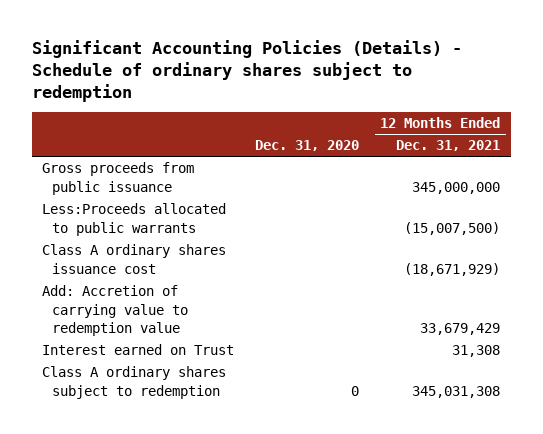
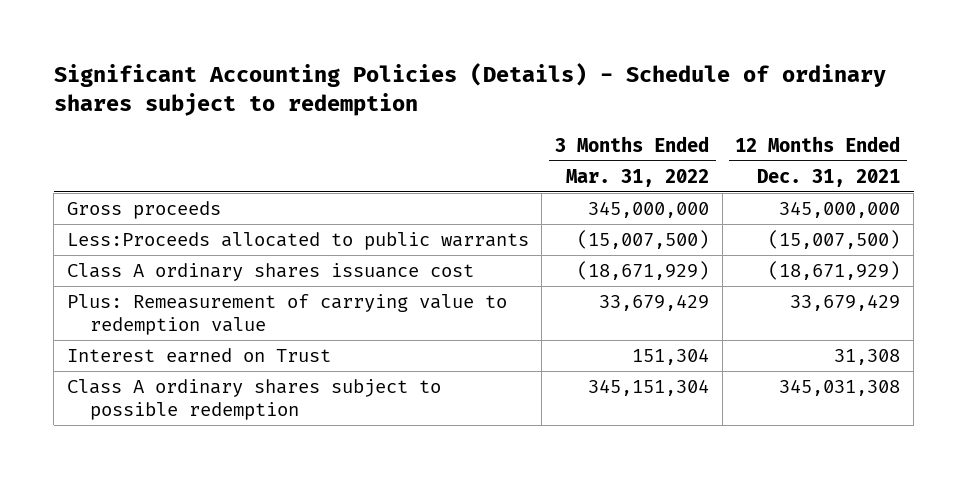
- | Dec. 31, 2020 | 12 Months Ended Dec. 31, 2021
+ | 3 Months Ended Mar. 31, 2022 | 12 Months Ended Dec. 31, 2021
- Gross proceeds from public issuance | | 345,000,000
+ Gross proceeds | 345,000,000 | 345,000,000
- Add: Accretion of carrying value to redemption value | | 33,679,429
+ Plus: Remeasurement of carrying value to redemption value | 33,679,429 | 33,679,429
- Class A ordinary shares subject to redemption | 0 | 345,031,308
+ Class A ordinary shares subject to possible redemption | 345,151,304 | 345,031,308

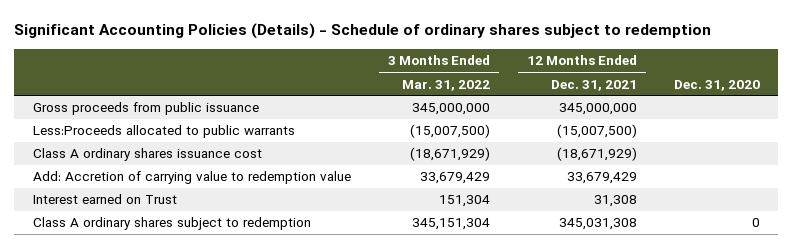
- | 3 Months Ended Mar. 31, 2022 | 12 Months Ended Dec. 31, 2021
+ | 3 Months Ended Mar. 31, 2022 | 12 Months Ended Dec. 31, 2021 | Dec. 31, 2020
- Gross proceeds | 345,000,000 | 345,000,000
+ Gross proceeds from public issuance | 345,000,000 | 345,000,000 |
- Plus: Remeasurement of carrying value to redemption value | 33,679,429 | 33,679,429
+ Add: Accretion of carrying value to redemption value | 33,679,429 | 33,679,429 |
- Class A ordinary shares subject to possible redemption | 345,151,304 | 345,031,308
+ Class A ordinary shares subject to redemption | 345,151,304 | 345,031,308 | 0

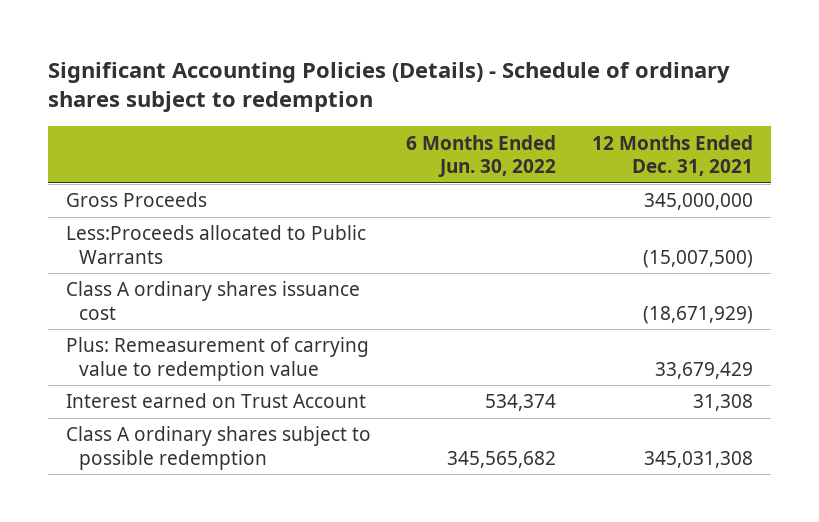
- | 3 Months Ended Mar. 31, 2022 | 12 Months Ended Dec. 31, 2021 | Dec. 31, 2020
+ | 6 Months Ended Jun. 30, 2022 | 12 Months Ended Dec. 31, 2021
- Gross proceeds from public issuance | 345,000,000 | 345,000,000 |
- Less:Proceeds allocated to public warrants | (15,007,500) | (15,007,500) |
+ Gross Proceeds | | 345,000,000
+ Less:Proceeds allocated to Public Warrants | | (15,007,500)
- Add: Accretion of carrying value to redemption value | 33,679,429 | 33,679,429 |
- Interest earned on Trust | 151,304 | 31,308 |
- Class A ordinary shares subject to redemption | 345,151,304 | 345,031,308 | 0
+ Plus: Remeasurement of carrying value to redemption value | | 33,679,429
+ Interest earned on Trust Account | 534,374 | 31,308
+ Class A ordinary shares subject to possible redemption | 345,565,682 | 345,031,308

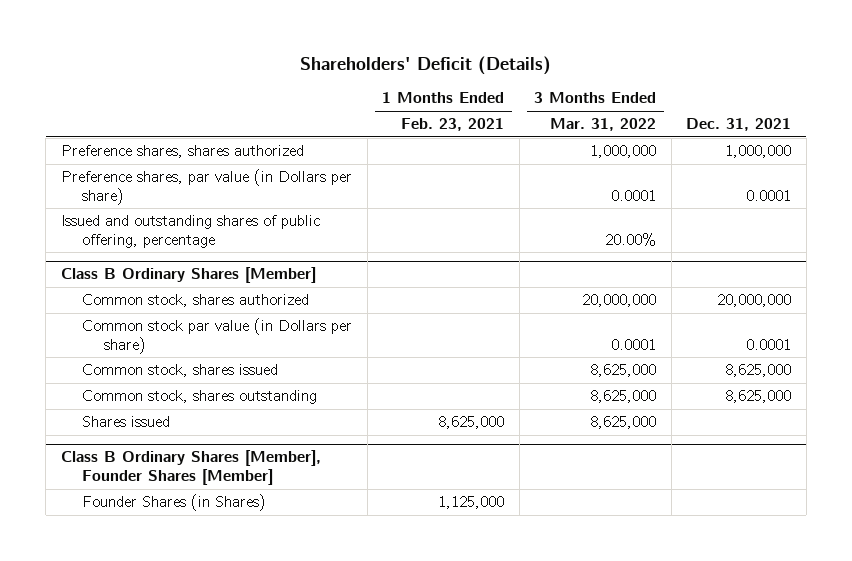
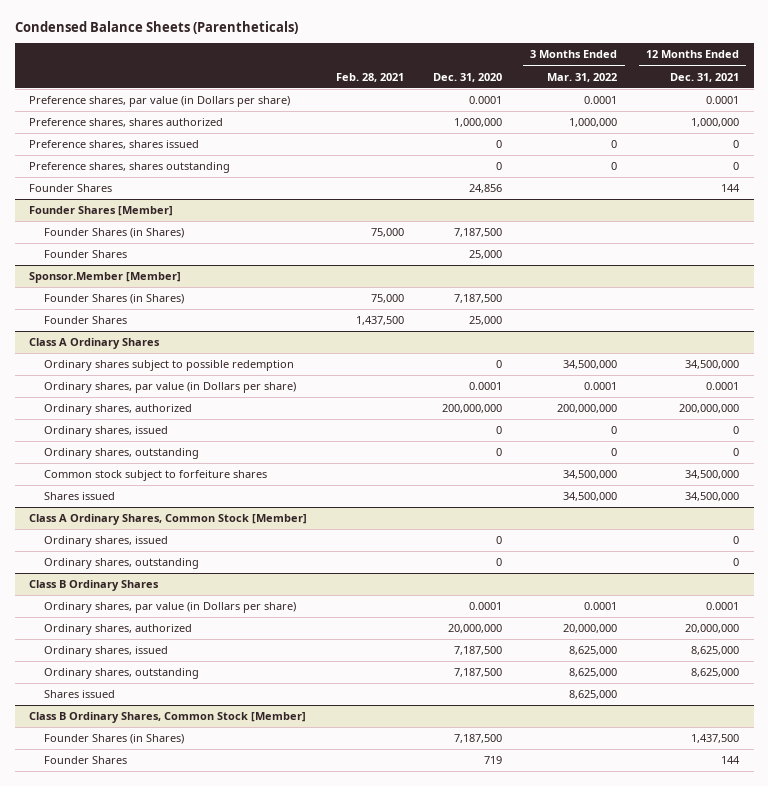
- Shareholders' Deficit (Details)
+ Condensed Balance Sheets (Parentheticals)
- | 1 Months Ended Feb. 23, 2021 | 3 Months Ended Mar. 31, 2022 | Dec. 31, 2021
+ | Feb. 28, 2021 | Dec. 31, 2020 | 3 Months Ended Mar. 31, 2022 | 12 Months Ended Dec. 31, 2021
- Issued and outstanding shares of public offering, percentage | | 20.00% |
- Class B Ordinary Shares [Member]
- Common stock, shares authorized | | 20,000,000 | 20,000,000
- Common stock par value (in Dollars per share) | | 0.0001 | 0.0001
- Common stock, shares issued | | 8,625,000 | 8,625,000
- Common stock, shares outstanding | | 8,625,000 | 8,625,000
moved down: Preference shares, shares authorized | | 1,000,000 | 1,000,000 | 1,000,000
+ Preference shares, shares issued | | 0 | 0 | 0
+ Preference shares, shares outstanding | | 0 | 0 | 0
+ Founder Shares | | 24,856 | | 144
+ Founder Shares [Member]
+ Founder Shares (in Shares) | 75,000 | 7,187,500 | |
+ Founder Shares | | 25,000 | |
+ Sponsor.Member [Member]
+ Founder Shares (in Shares) | 75,000 | 7,187,500 | |
+ Founder Shares | 1,437,500 | 25,000 | |
+ Class A Ordinary Shares
+ Ordinary shares subject to possible redemption | | 0 | 34,500,000 | 34,500,000
+ Ordinary shares, par value (in Dollars per share) | | 0.0001 | 0.0001 | 0.0001
+ Ordinary shares, authorized | | 200,000,000 | 200,000,000 | 200,000,000
+ Ordinary shares, issued | | 0 | 0 | 0
+ Ordinary shares, outstanding | | 0 | 0 | 0
+ Common stock subject to forfeiture shares | | | 34,500,000 | 34,500,000
+ Shares issued | | | 34,500,000 | 34,500,000
+ Class A Ordinary Shares, Common Stock [Member]
+ Ordinary shares, issued | | 0 | | 0
+ Ordinary shares, outstanding | | 0 | | 0
+ Class B Ordinary Shares
+ Ordinary shares, par value (in Dollars per share) | | 0.0001 | 0.0001 | 0.0001
+ Ordinary shares, authorized | | 20,000,000 | 20,000,000 | 20,000,000
+ Ordinary shares, issued | | 7,187,500 | 8,625,000 | 8,625,000
+ Ordinary shares, outstanding | | 7,187,500 | 8,625,000 | 8,625,000
- Class B Ordinary Shares [Member], Founder Shares [Member]
+ Class B Ordinary Shares, Common Stock [Member]
+ Founder Shares | | 719 | | 144

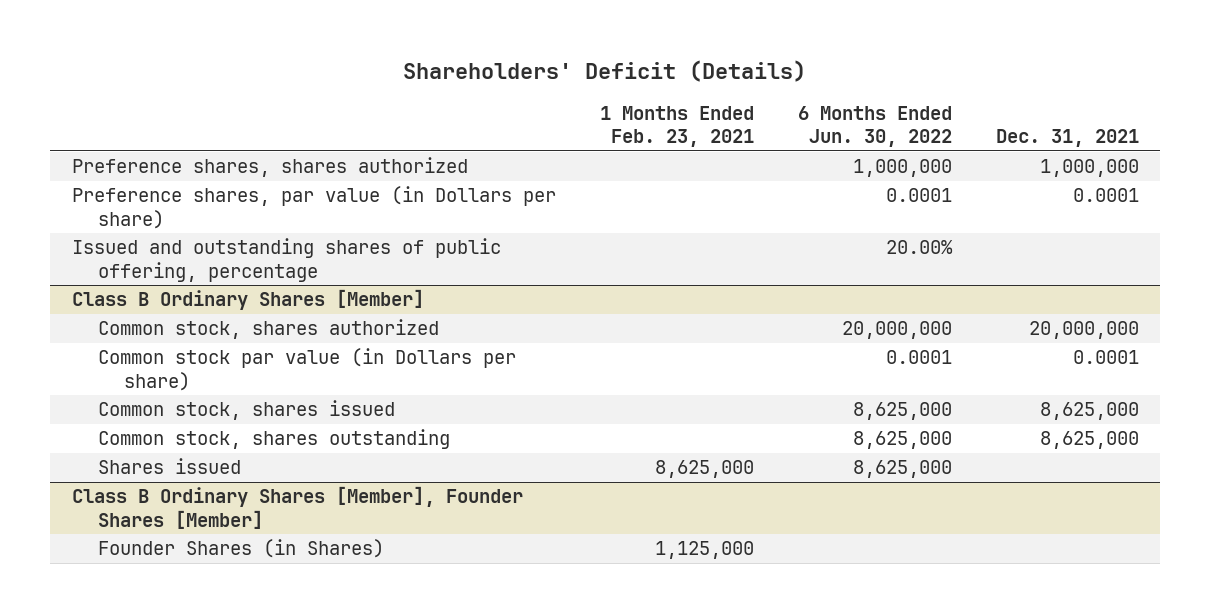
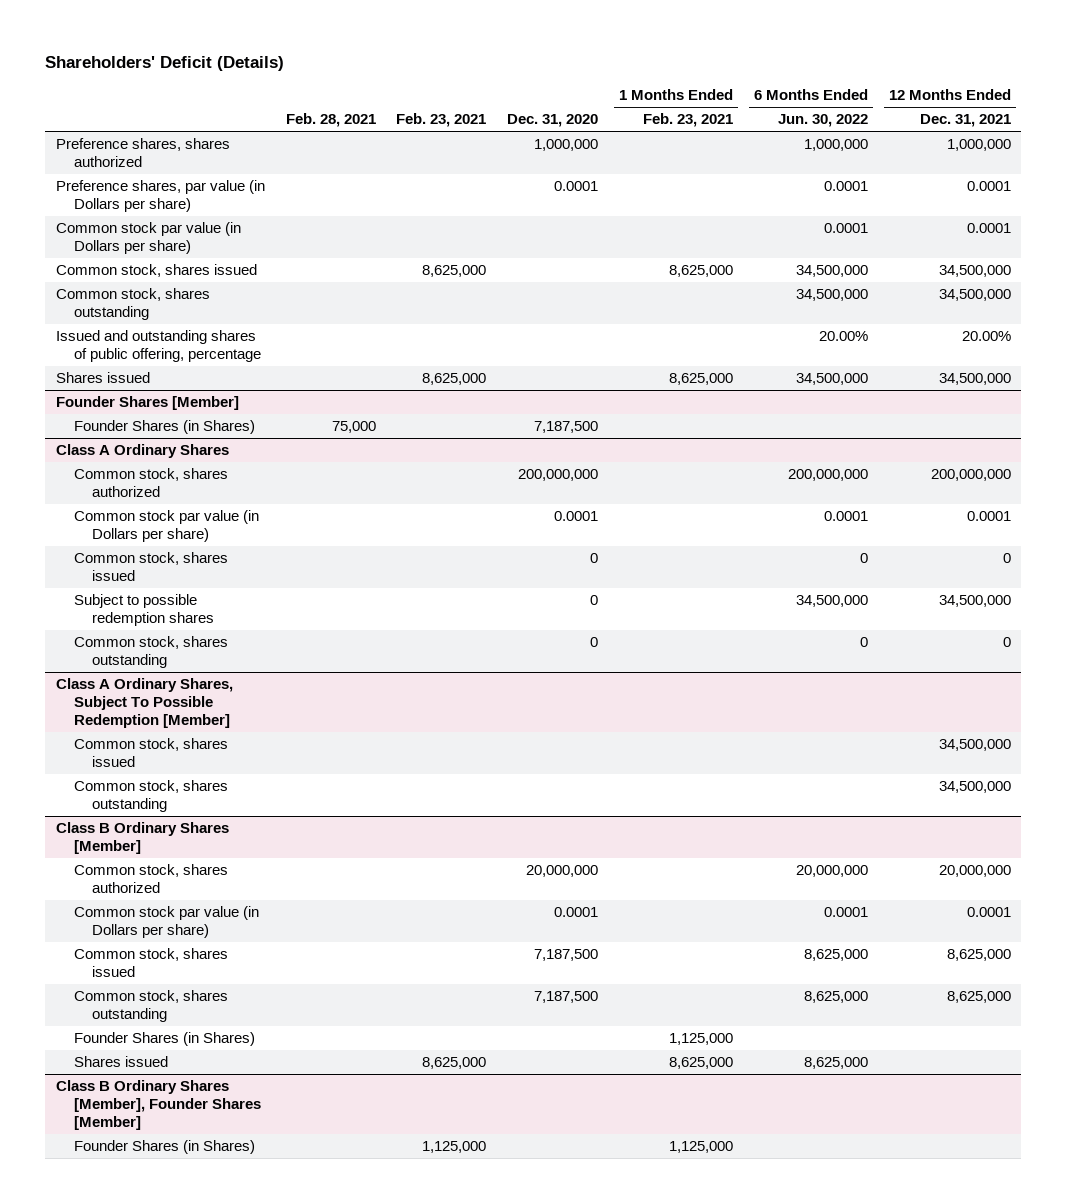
- | 1 Months Ended Feb. 23, 2021 | 6 Months Ended Jun. 30, 2022 | Dec. 31, 2021
+ | Feb. 28, 2021 | Feb. 23, 2021 | Dec. 31, 2020 | 1 Months Ended Feb. 23, 2021 | 6 Months Ended Jun. 30, 2022 | 12 Months Ended Dec. 31, 2021
+ Common stock par value (in Dollars per share) | | | | | 0.0001 | 0.0001
+ Common stock, shares issued | | 8,625,000 | | 8,625,000 | 34,500,000 | 34,500,000
+ Common stock, shares outstanding | | | | | 34,500,000 | 34,500,000
+ Shares issued | | 8,625,000 | | 8,625,000 | 34,500,000 | 34,500,000
+ Founder Shares [Member]
+ Founder Shares (in Shares) | 75,000 | | 7,187,500 | | |
+ Class A Ordinary Shares
+ Common stock, shares authorized | | | 200,000,000 | | 200,000,000 | 200,000,000
+ Common stock par value (in Dollars per share) | | | 0.0001 | | 0.0001 | 0.0001
+ Common stock, shares issued | | | 0 | | 0 | 0
+ Subject to possible redemption shares | | | 0 | | 34,500,000 | 34,500,000
+ Common stock, shares outstanding | | | 0 | | 0 | 0
+ Class A Ordinary Shares, Subject To Possible Redemption [Member]
+ Common stock, shares issued | | | | | | 34,500,000
+ Common stock, shares outstanding | | | | | | 34,500,000
@ Class B Ordinary Shares [Member]
+ Founder Shares (in Shares) | | | | 1,125,000 | |

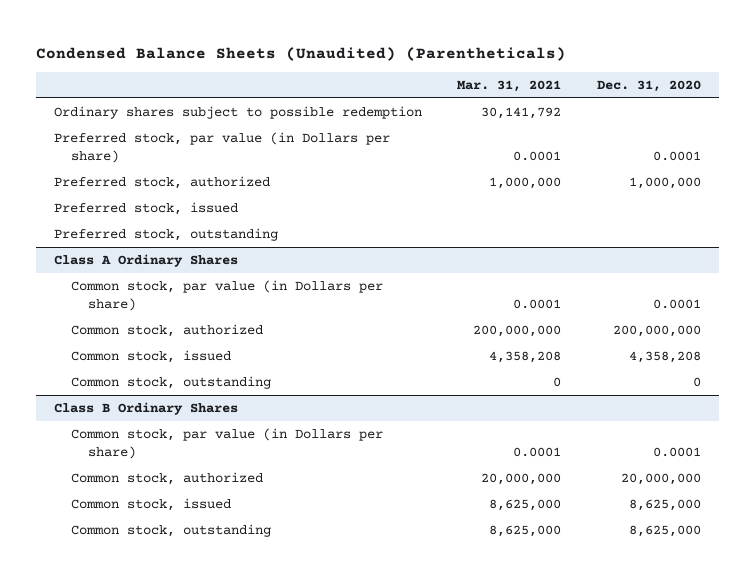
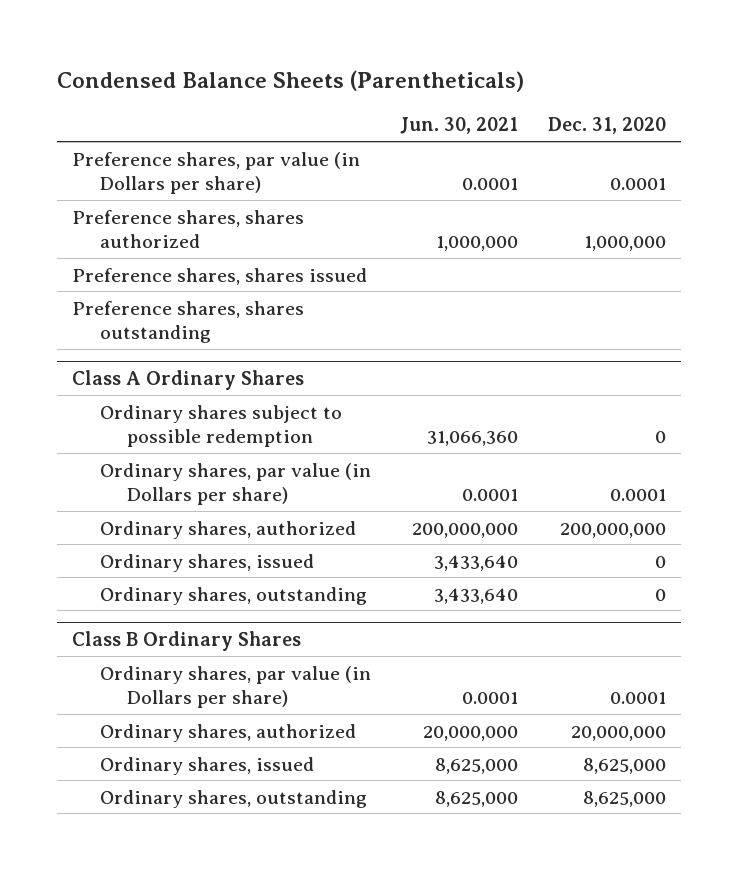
- Condensed Balance Sheets (Unaudited) (Parentheticals)
+ Condensed Balance Sheets (Parentheticals)
- | Mar. 31, 2021 | Dec. 31, 2020
+ | Jun. 30, 2021 | Dec. 31, 2020
- Ordinary shares subject to possible redemption | 30,141,792 |
- Preferred stock, par value (in Dollars per share) | 0.0001 | 0.0001
- Preferred stock, authorized | 1,000,000 | 1,000,000
- Preferred stock, issued
- Preferred stock, outstanding
+ Preference shares, par value (in Dollars per share) | 0.0001 | 0.0001
+ Preference shares, shares authorized | 1,000,000 | 1,000,000
+ Preference shares, shares issued
+ Preference shares, shares outstanding
@ Class A Ordinary Shares
- Common stock, par value (in Dollars per share) | 0.0001 | 0.0001
- Common stock, authorized | 200,000,000 | 200,000,000
- Common stock, issued | 4,358,208 | 4,358,208
- Common stock, outstanding | 0 | 0
+ Ordinary shares subject to possible redemption | 31,066,360 | 0
+ Ordinary shares, par value (in Dollars per share) | 0.0001 | 0.0001
+ Ordinary shares, authorized | 200,000,000 | 200,000,000
+ Ordinary shares, issued | 3,433,640 | 0
+ Ordinary shares, outstanding | 3,433,640 | 0
@ Class B Ordinary Shares
- Common stock, par value (in Dollars per share) | 0.0001 | 0.0001
- Common stock, authorized | 20,000,000 | 20,000,000
- Common stock, issued | 8,625,000 | 8,625,000
- Common stock, outstanding | 8,625,000 | 8,625,000
+ Ordinary shares, par value (in Dollars per share) | 0.0001 | 0.0001
+ Ordinary shares, authorized | 20,000,000 | 20,000,000
+ Ordinary shares, issued | 8,625,000 | 8,625,000
+ Ordinary shares, outstanding | 8,625,000 | 8,625,000

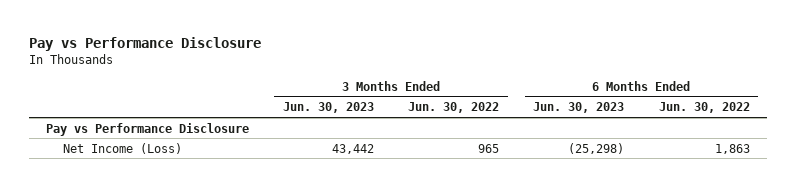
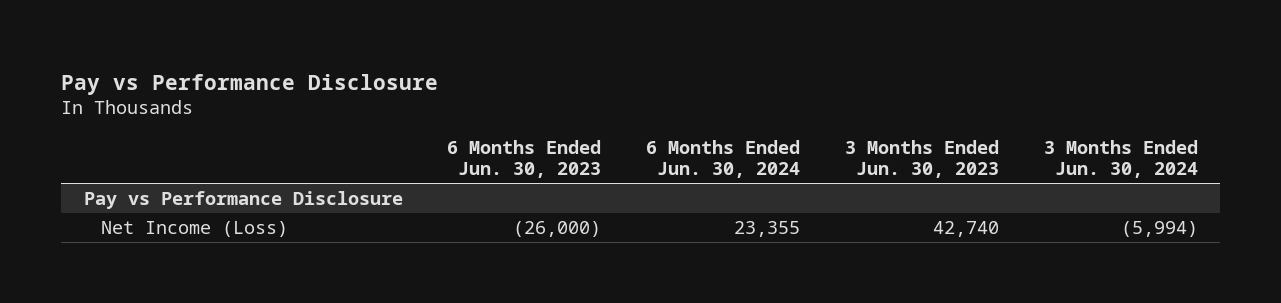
- | 3 Months Ended Jun. 30, 2023 | 3 Months Ended Jun. 30, 2022 | 6 Months Ended Jun. 30, 2023 | 6 Months Ended Jun. 30, 2022
+ | 6 Months Ended Jun. 30, 2023 | 6 Months Ended Jun. 30, 2024 | 3 Months Ended Jun. 30, 2023 | 3 Months Ended Jun. 30, 2024
- Net Income (Loss) | 43,442 | 965 | (25,298) | 1,863
+ Net Income (Loss) | (26,000) | 23,355 | 42,740 | (5,994)

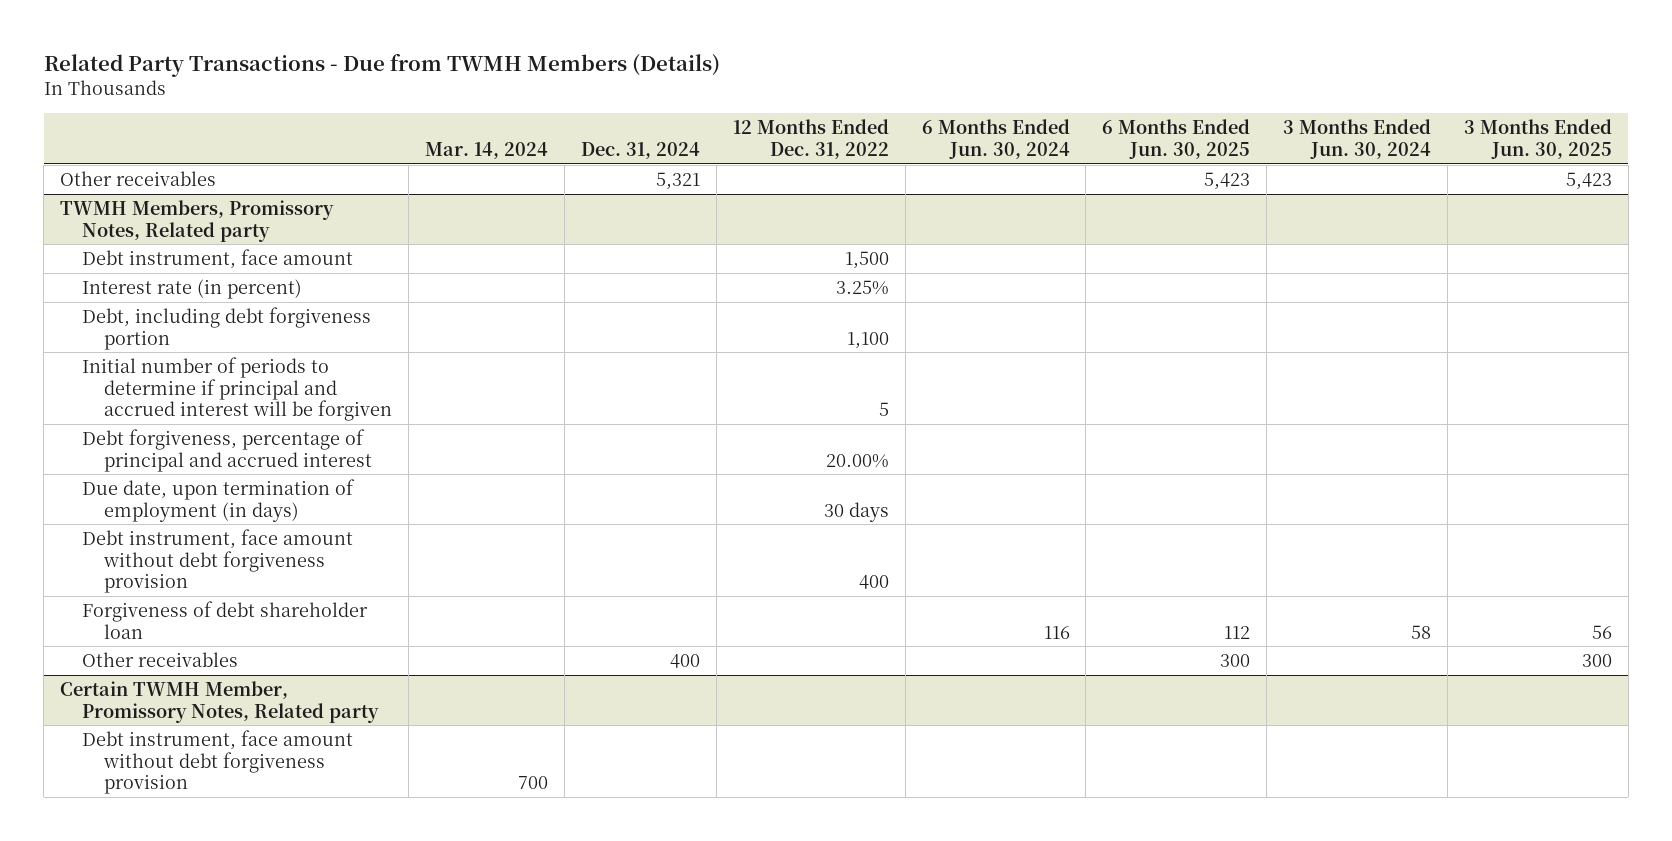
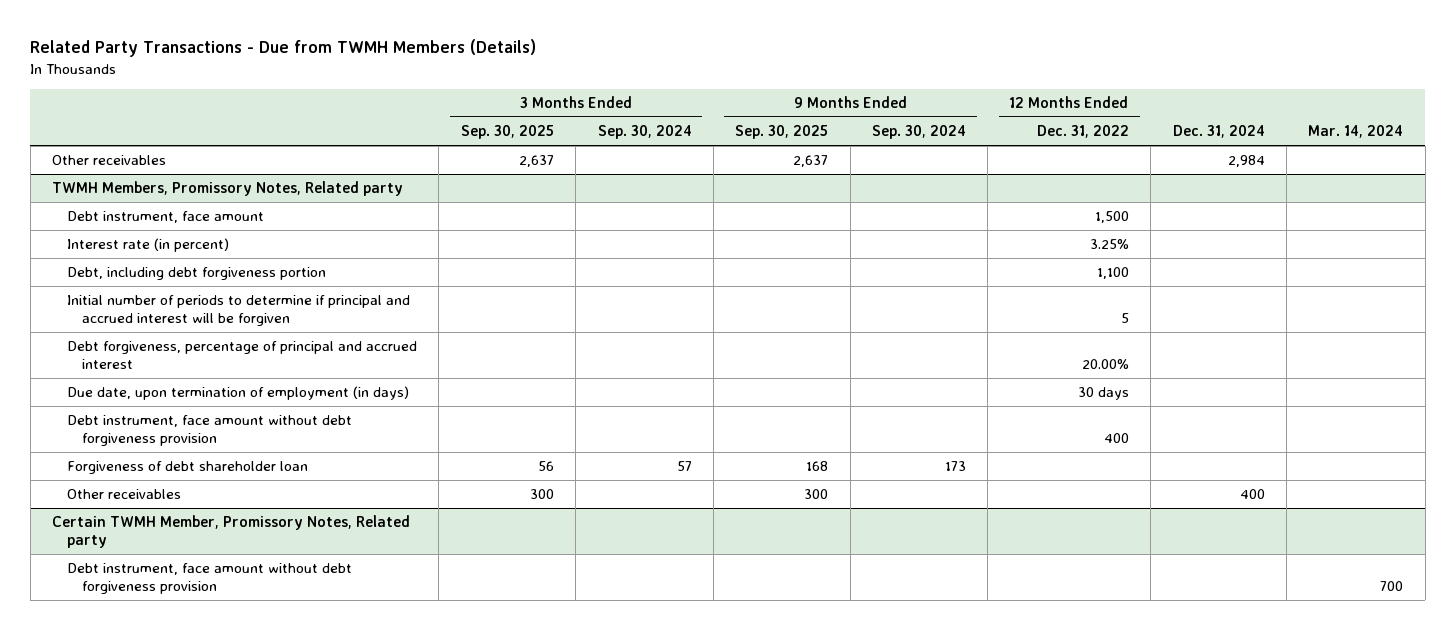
- | Mar. 14, 2024 | Dec. 31, 2024 | 12 Months Ended Dec. 31, 2022 | 6 Months Ended Jun. 30, 2024 | 6 Months Ended Jun. 30, 2025 | 3 Months Ended Jun. 30, 2024 | 3 Months Ended Jun. 30, 2025
+ | 3 Months Ended Sep. 30, 2025 | 3 Months Ended Sep. 30, 2024 | 9 Months Ended Sep. 30, 2025 | 9 Months Ended Sep. 30, 2024 | 12 Months Ended Dec. 31, 2022 | Dec. 31, 2024 | Mar. 14, 2024
- Other receivables | | 5,321 | | | 5,423 | | 5,423
+ Other receivables | 2,637 | | 2,637 | | | 2,984 |

